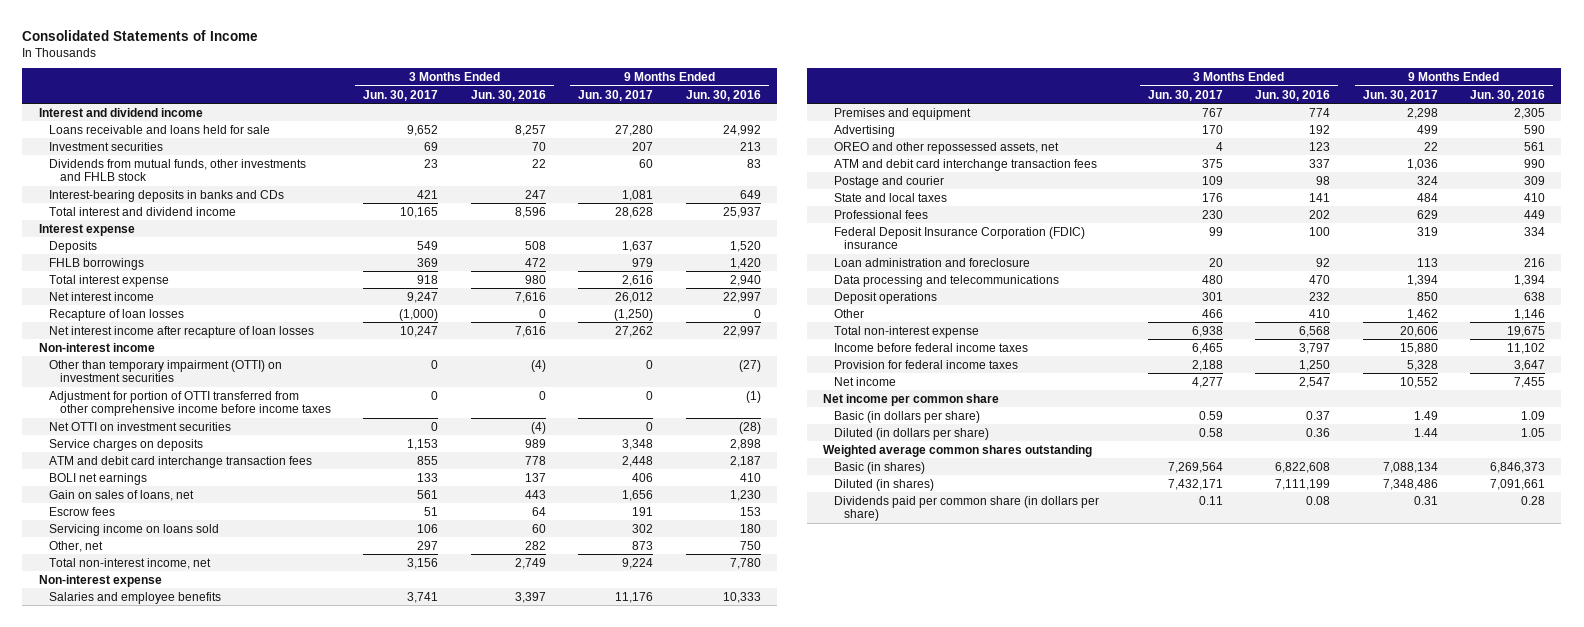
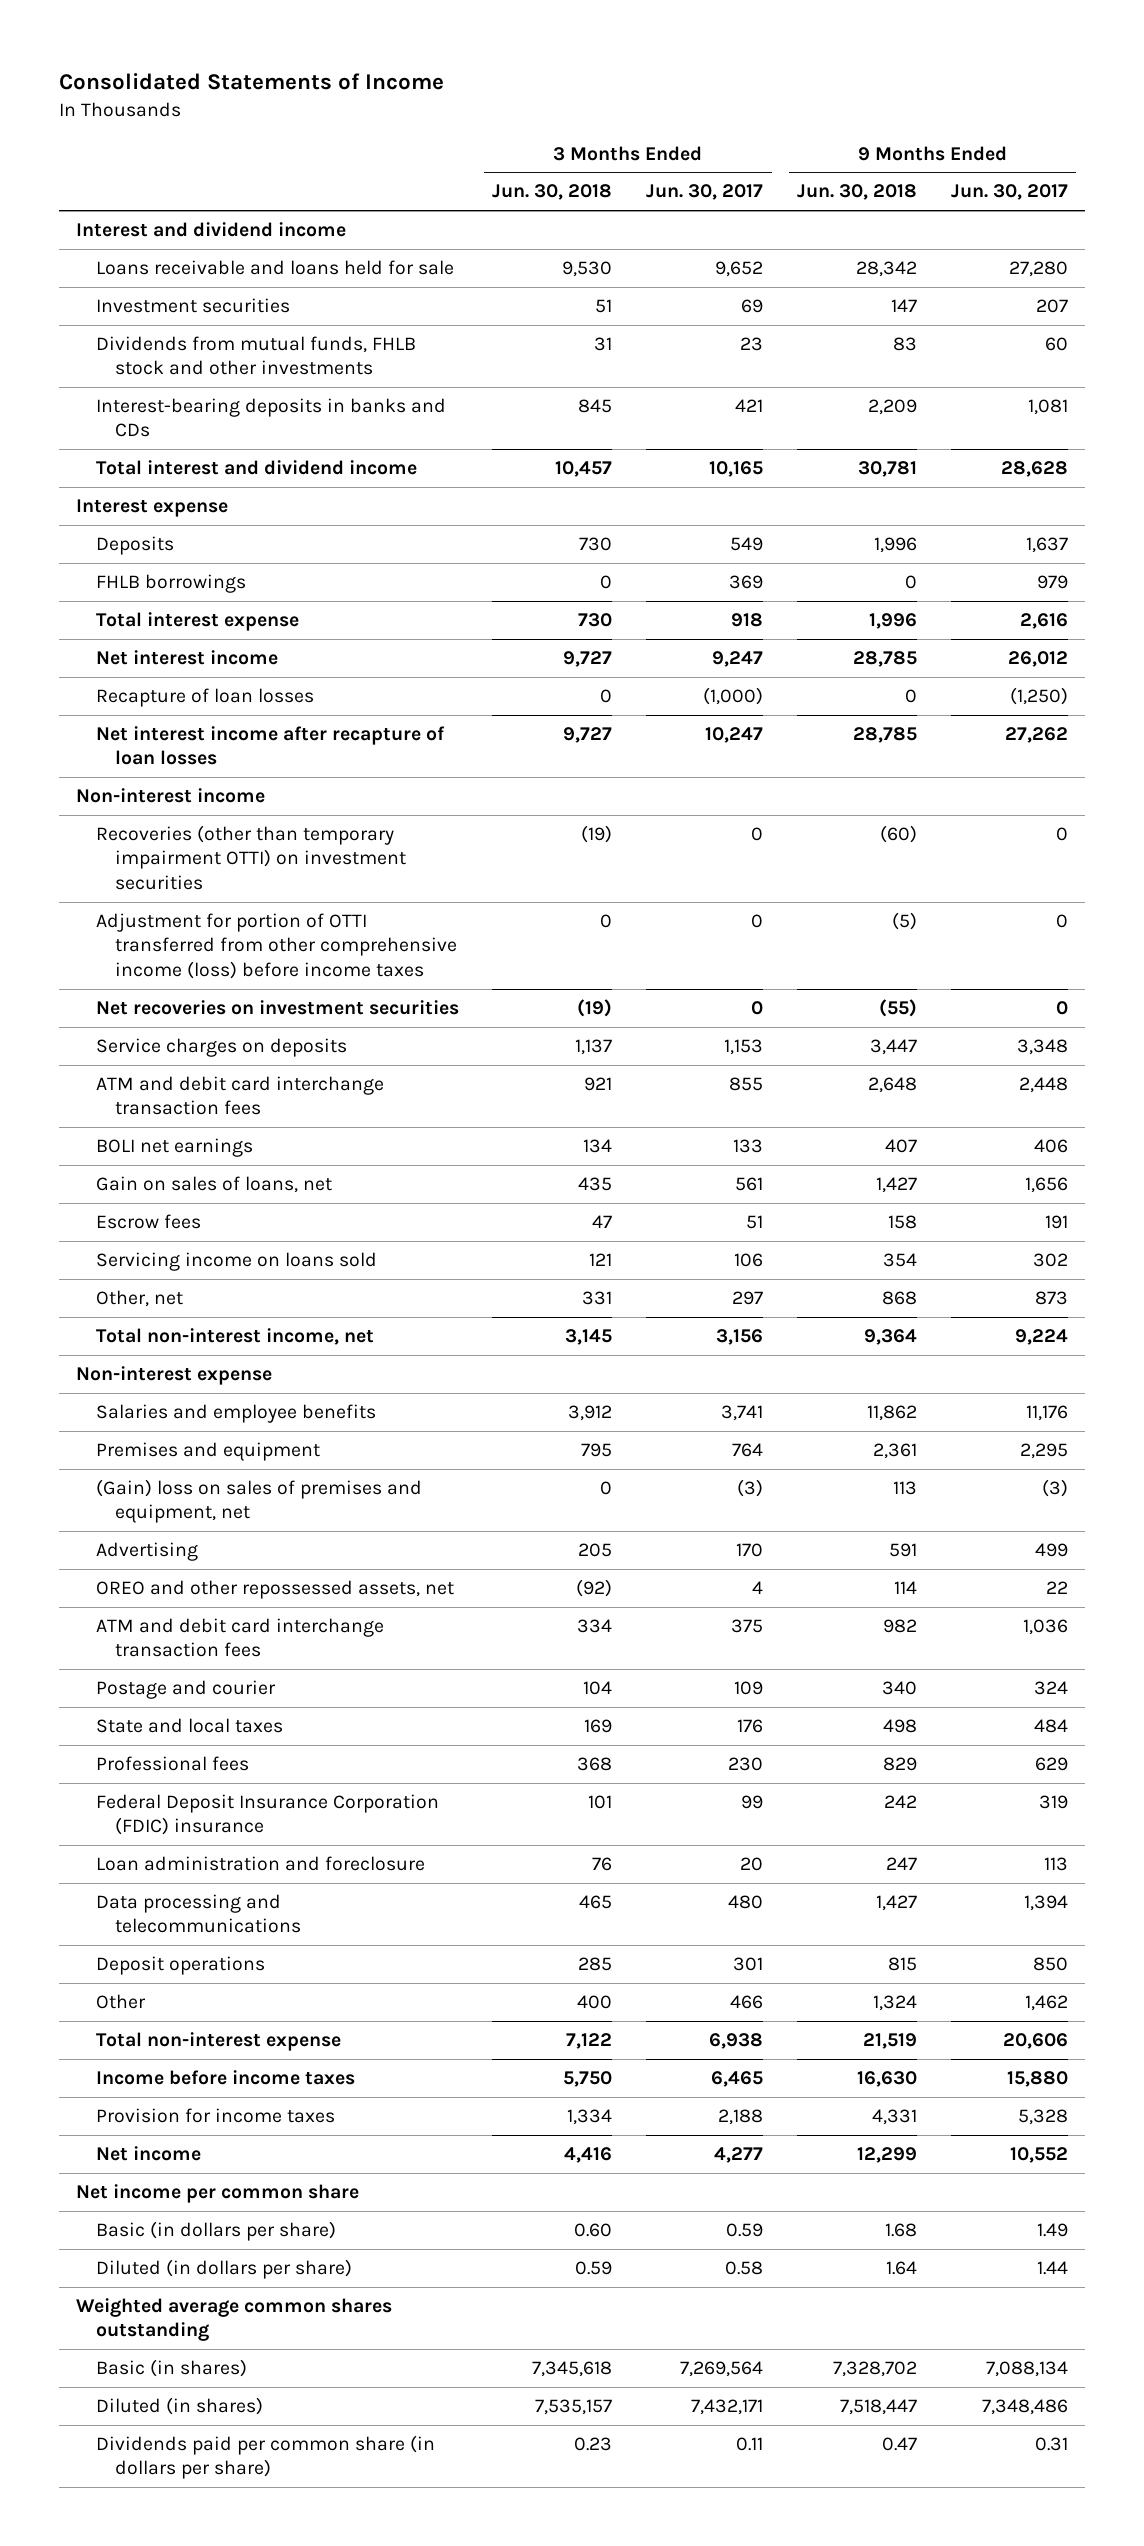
- | 3 Months Ended Jun. 30, 2017 | 3 Months Ended Jun. 30, 2016 | 9 Months Ended Jun. 30, 2017 | 9 Months Ended Jun. 30, 2016
+ | 3 Months Ended Jun. 30, 2018 | 3 Months Ended Jun. 30, 2017 | 9 Months Ended Jun. 30, 2018 | 9 Months Ended Jun. 30, 2017
- Dividends from mutual funds, other investments and FHLB stock | 23 | 22 | 60 | 83
+ Dividends from mutual funds, FHLB stock and other investments | 31 | 23 | 83 | 60
- Other than temporary impairment (OTTI) on investment securities | 0 | (4) | 0 | (27)
- Adjustment for portion of OTTI transferred from other comprehensive income before income taxes | 0 | 0 | 0 | (1)
- Net OTTI on investment securities | 0 | (4) | 0 | (28)
+ Recoveries (other than temporary impairment OTTI) on investment securities | (19) | 0 | (60) | 0
+ Adjustment for portion of OTTI transferred from other comprehensive income (loss) before income taxes | 0 | 0 | (5) | 0
+ Net recoveries on investment securities | (19) | 0 | (55) | 0
- Premises and equipment | 767 | 774 | 2,298 | 2,305
+ Premises and equipment | 795 | 764 | 2,361 | 2,295
+ (Gain) loss on sales of premises and equipment, net | 0 | (3) | 113 | (3)
- Income before federal income taxes | 6,465 | 3,797 | 15,880 | 11,102
- Provision for federal income taxes | 2,188 | 1,250 | 5,328 | 3,647
+ Income before income taxes | 5,750 | 6,465 | 16,630 | 15,880
+ Provision for income taxes | 1,334 | 2,188 | 4,331 | 5,328

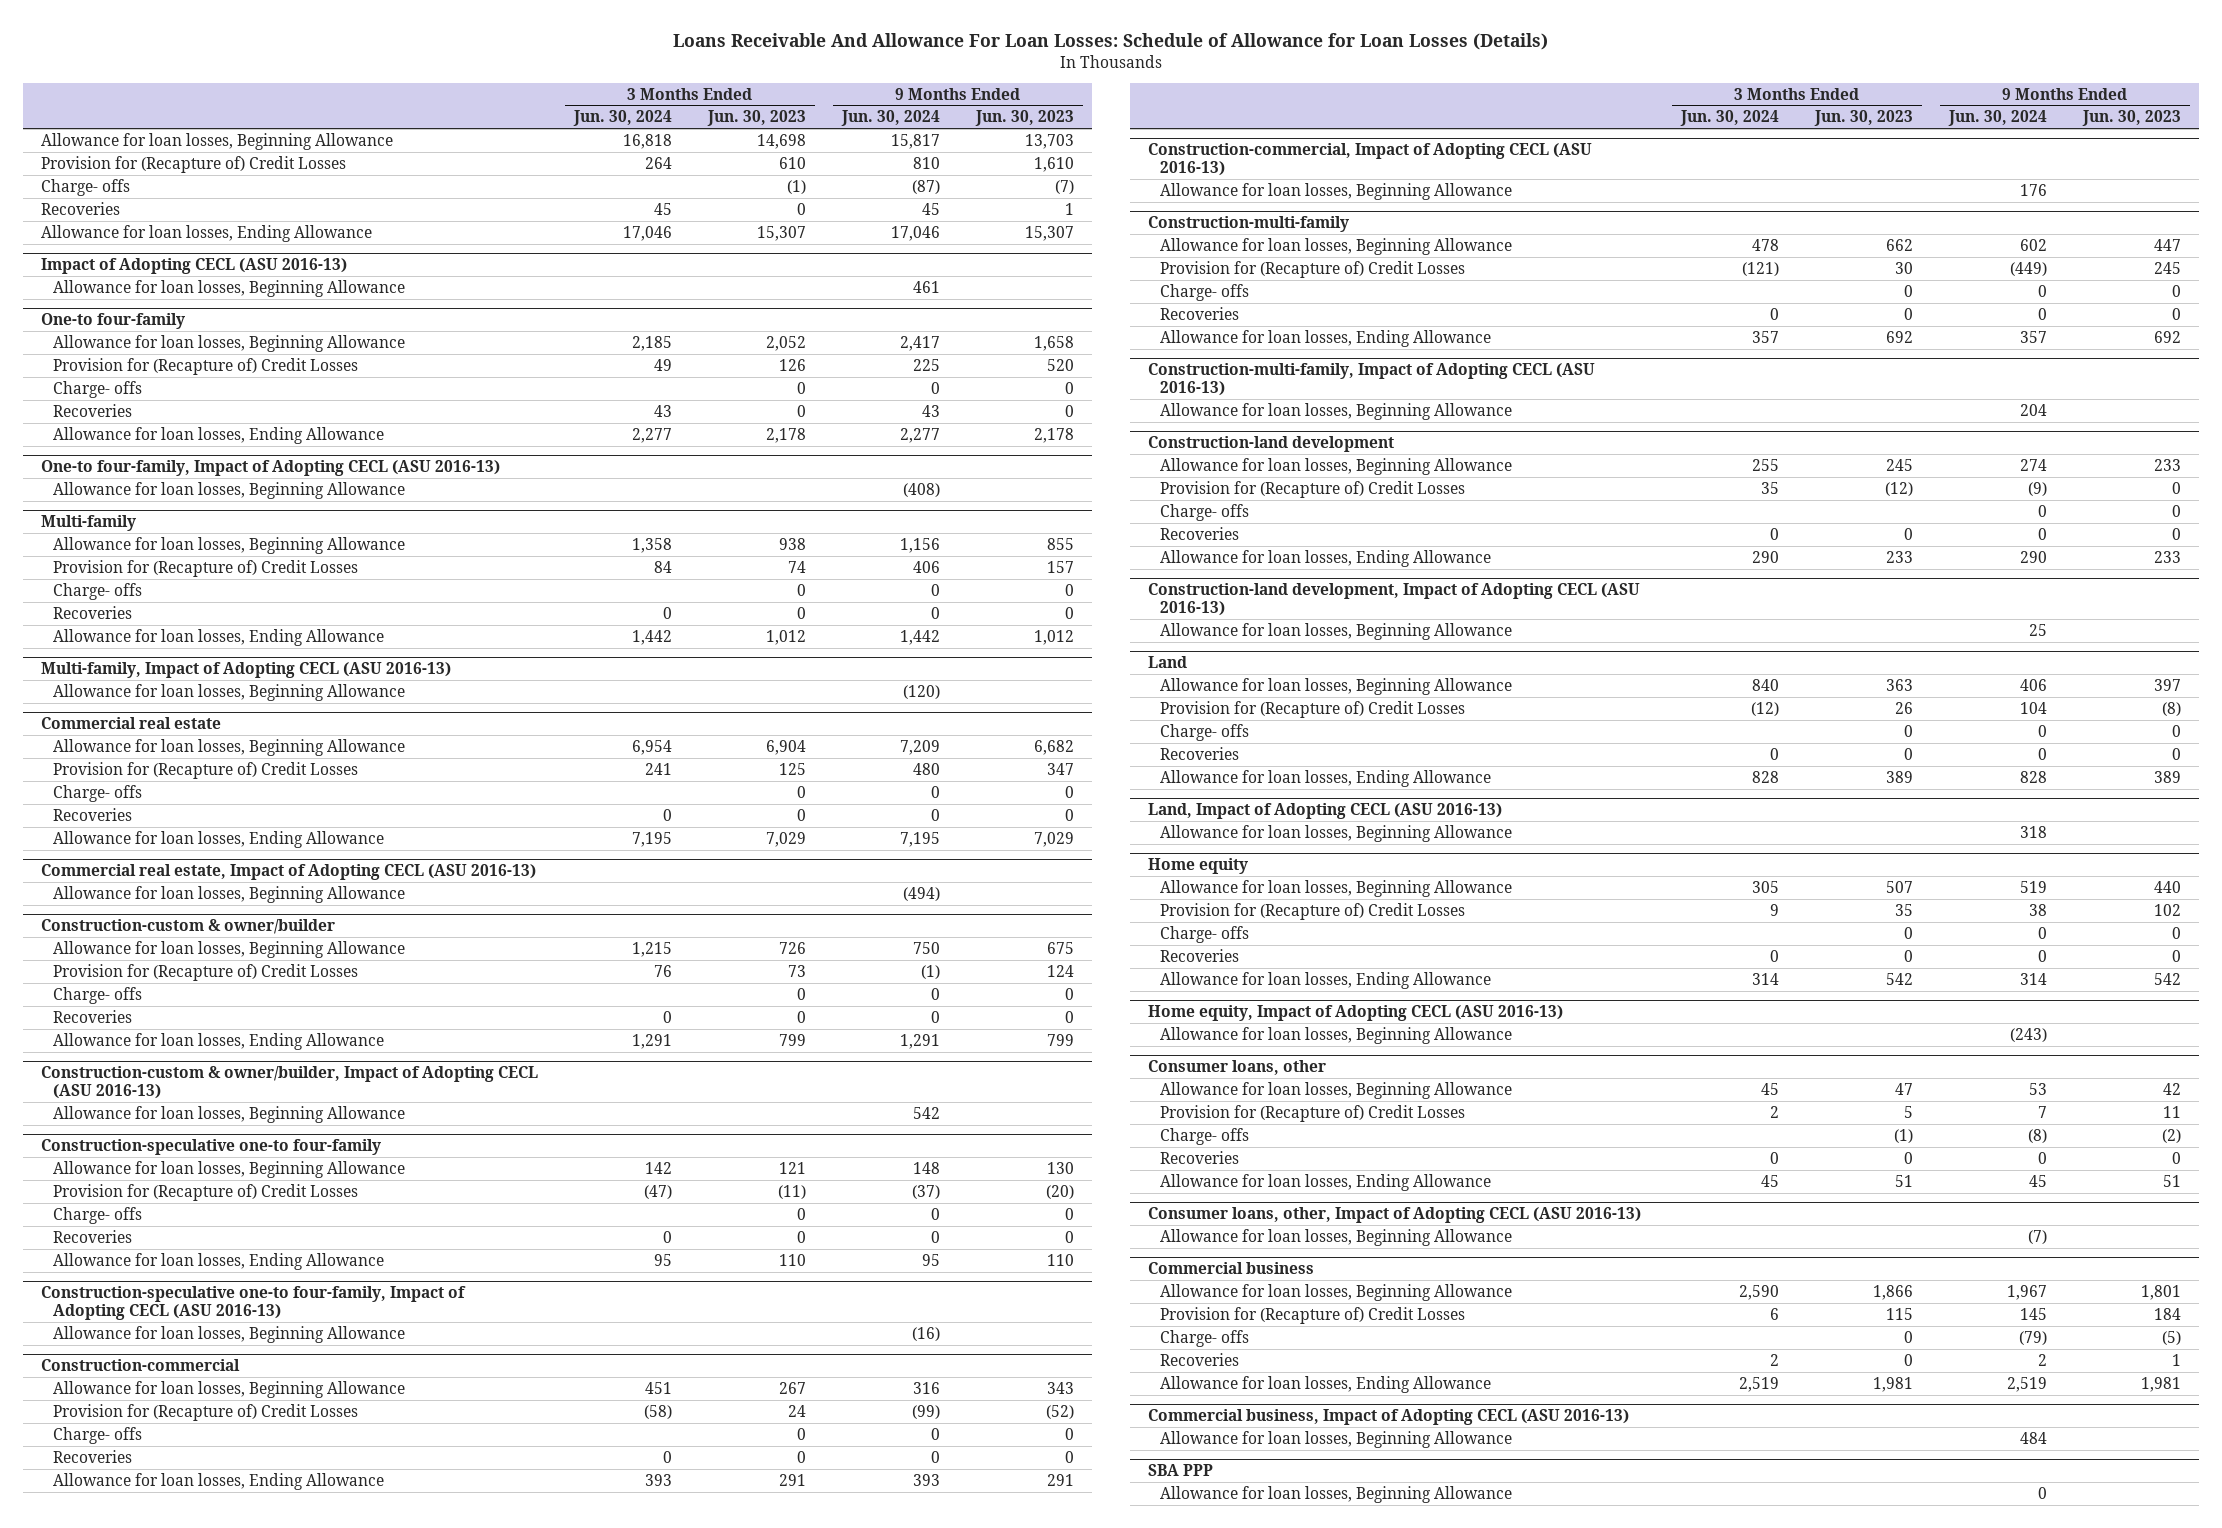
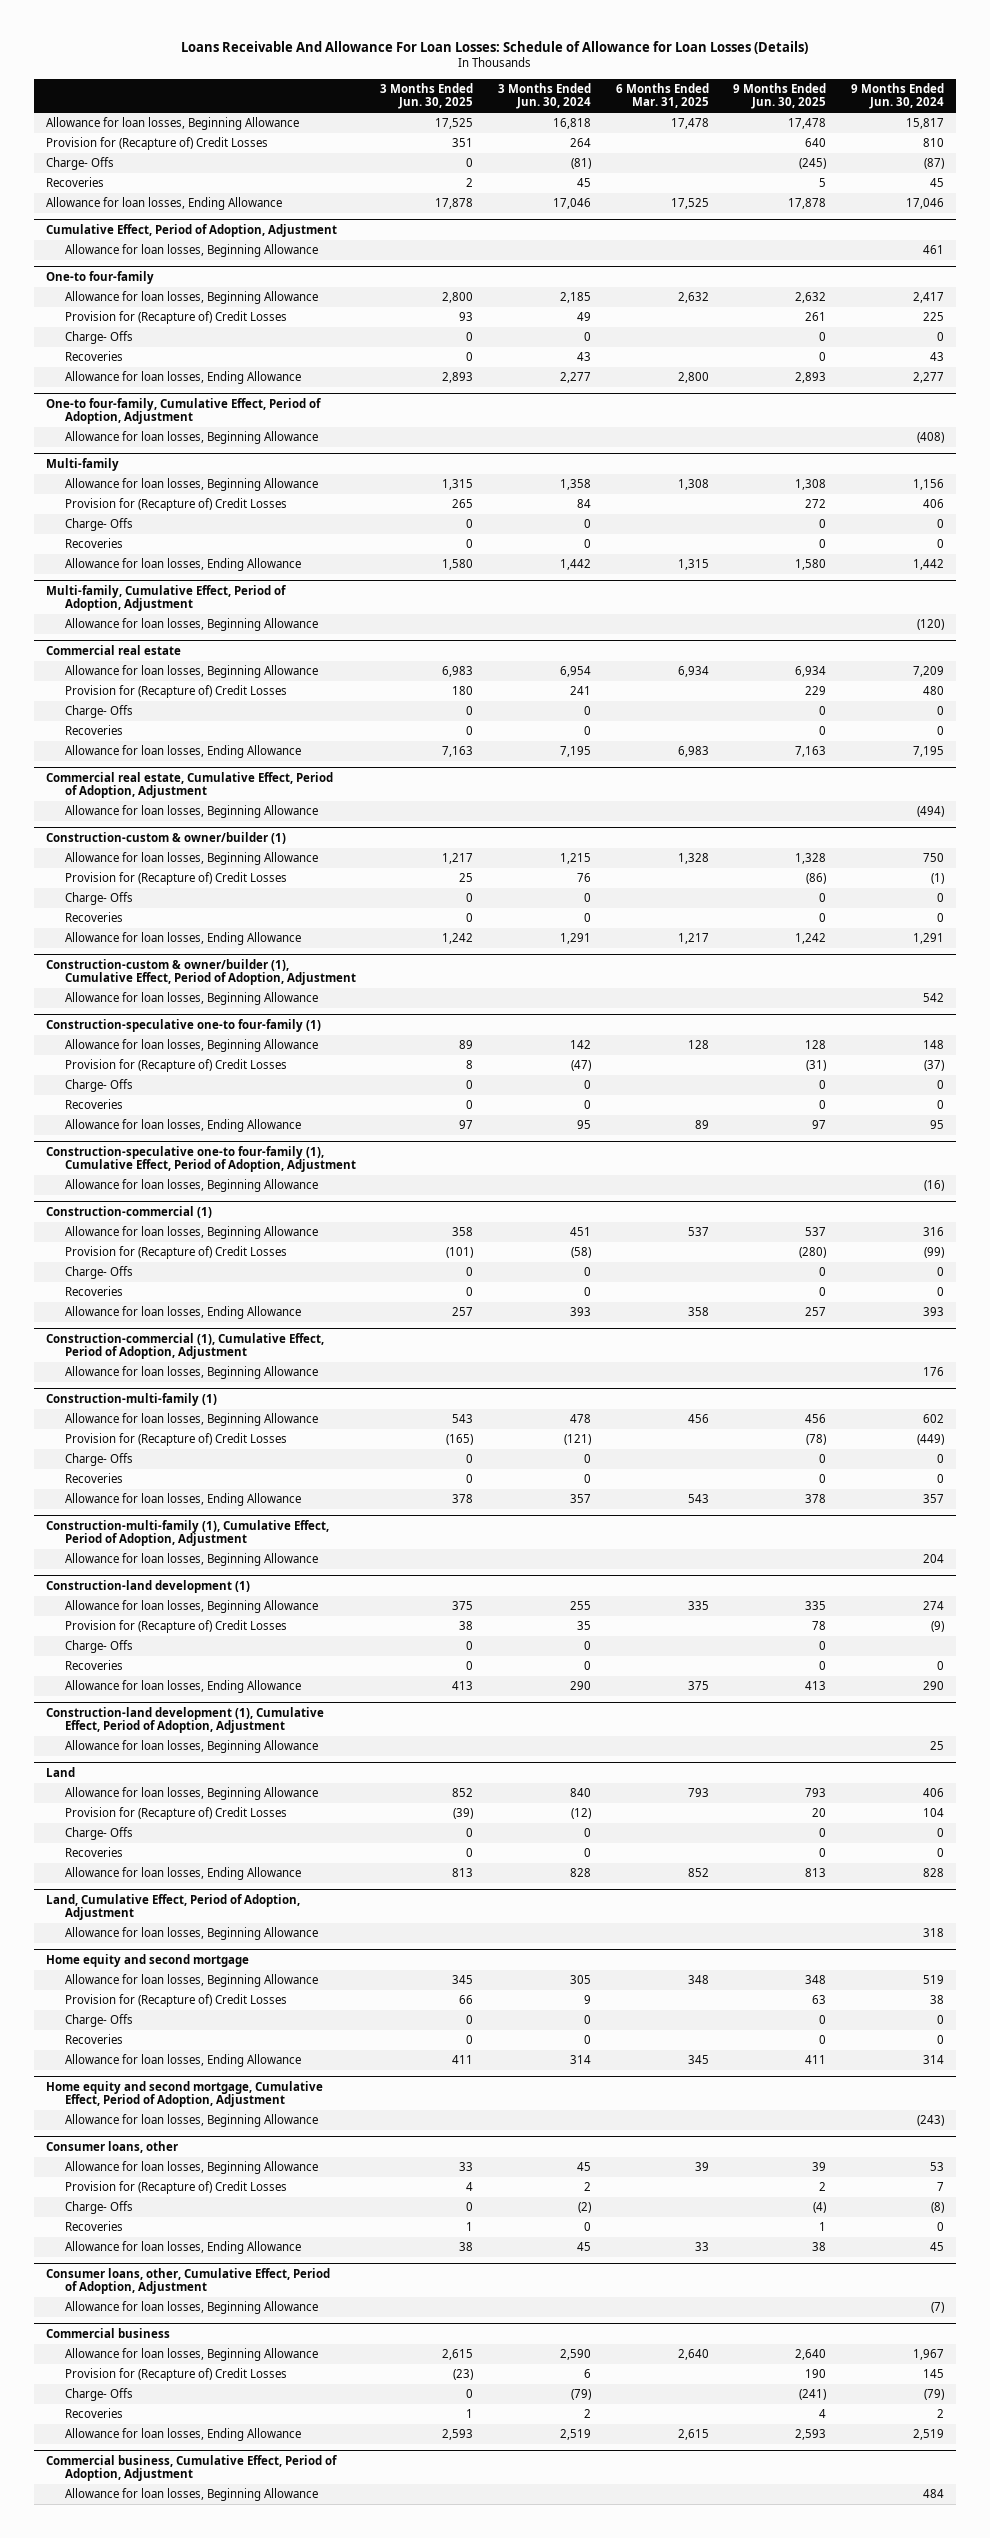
- | 3 Months Ended Jun. 30, 2024 | 3 Months Ended Jun. 30, 2023 | 9 Months Ended Jun. 30, 2024 | 9 Months Ended Jun. 30, 2023
+ | 3 Months Ended Jun. 30, 2025 | 3 Months Ended Jun. 30, 2024 | 6 Months Ended Mar. 31, 2025 | 9 Months Ended Jun. 30, 2025 | 9 Months Ended Jun. 30, 2024
- Charge- offs | | (1) | (87) | (7)
+ Charge- Offs | 0 | (81) | | (245) | (87)
- Impact of Adopting CECL (ASU 2016-13)
+ Cumulative Effect, Period of Adoption, Adjustment
@ One-to four-family
- Charge- offs | | 0 | 0 | 0
+ Charge- Offs | 0 | 0 | | 0 | 0
- One-to four-family, Impact of Adopting CECL (ASU 2016-13)
+ One-to four-family, Cumulative Effect, Period of Adoption, Adjustment
@ Multi-family
- Charge- offs | | 0 | 0 | 0
+ Charge- Offs | 0 | 0 | | 0 | 0
- Multi-family, Impact of Adopting CECL (ASU 2016-13)
+ Multi-family, Cumulative Effect, Period of Adoption, Adjustment
@ Commercial real estate
- Charge- offs | | 0 | 0 | 0
+ Charge- Offs | 0 | 0 | | 0 | 0
- Commercial real estate, Impact of Adopting CECL (ASU 2016-13)
+ Commercial real estate, Cumulative Effect, Period of Adoption, Adjustment
- Construction-custom & owner/builder
+ Construction-custom & owner/builder (1)
- Charge- offs | | 0 | 0 | 0
+ Charge- Offs | 0 | 0 | | 0 | 0
- Construction-custom & owner/builder, Impact of Adopting CECL (ASU 2016-13)
+ Construction-custom & owner/builder (1), Cumulative Effect, Period of Adoption, Adjustment
- Construction-speculative one-to four-family
+ Construction-speculative one-to four-family (1)
- Charge- offs | | 0 | 0 | 0
+ Charge- Offs | 0 | 0 | | 0 | 0
- Construction-speculative one-to four-family, Impact of Adopting CECL (ASU 2016-13)
+ Construction-speculative one-to four-family (1), Cumulative Effect, Period of Adoption, Adjustment
- Construction-commercial
+ Construction-commercial (1)
- Charge- offs | | 0 | 0 | 0
+ Charge- Offs | 0 | 0 | | 0 | 0
- Construction-commercial, Impact of Adopting CECL (ASU 2016-13)
+ Construction-commercial (1), Cumulative Effect, Period of Adoption, Adjustment
- Construction-multi-family
+ Construction-multi-family (1)
- Charge- offs | | 0 | 0 | 0
+ Charge- Offs | 0 | 0 | | 0 | 0
- Construction-multi-family, Impact of Adopting CECL (ASU 2016-13)
+ Construction-multi-family (1), Cumulative Effect, Period of Adoption, Adjustment
- Construction-land development
+ Construction-land development (1)
- Charge- offs | | | 0 | 0
+ Charge- Offs | 0 | 0 | | 0 |
- Construction-land development, Impact of Adopting CECL (ASU 2016-13)
+ Construction-land development (1), Cumulative Effect, Period of Adoption, Adjustment
@ Land
- Charge- offs | | 0 | 0 | 0
+ Charge- Offs | 0 | 0 | | 0 | 0
- Land, Impact of Adopting CECL (ASU 2016-13)
+ Land, Cumulative Effect, Period of Adoption, Adjustment
- Home equity
+ Home equity and second mortgage
- Charge- offs | | 0 | 0 | 0
+ Charge- Offs | 0 | 0 | | 0 | 0
- Home equity, Impact of Adopting CECL (ASU 2016-13)
+ Home equity and second mortgage, Cumulative Effect, Period of Adoption, Adjustment
@ Consumer loans, other
- Charge- offs | | (1) | (8) | (2)
+ Charge- Offs | 0 | (2) | | (4) | (8)
- Consumer loans, other, Impact of Adopting CECL (ASU 2016-13)
+ Consumer loans, other, Cumulative Effect, Period of Adoption, Adjustment
@ Commercial business
- Charge- offs | | 0 | (79) | (5)
+ Charge- Offs | 0 | (79) | | (241) | (79)
- Commercial business, Impact of Adopting CECL (ASU 2016-13)
+ Commercial business, Cumulative Effect, Period of Adoption, Adjustment
- SBA PPP
- Allowance for loan losses, Beginning Allowance | | | 0 |

